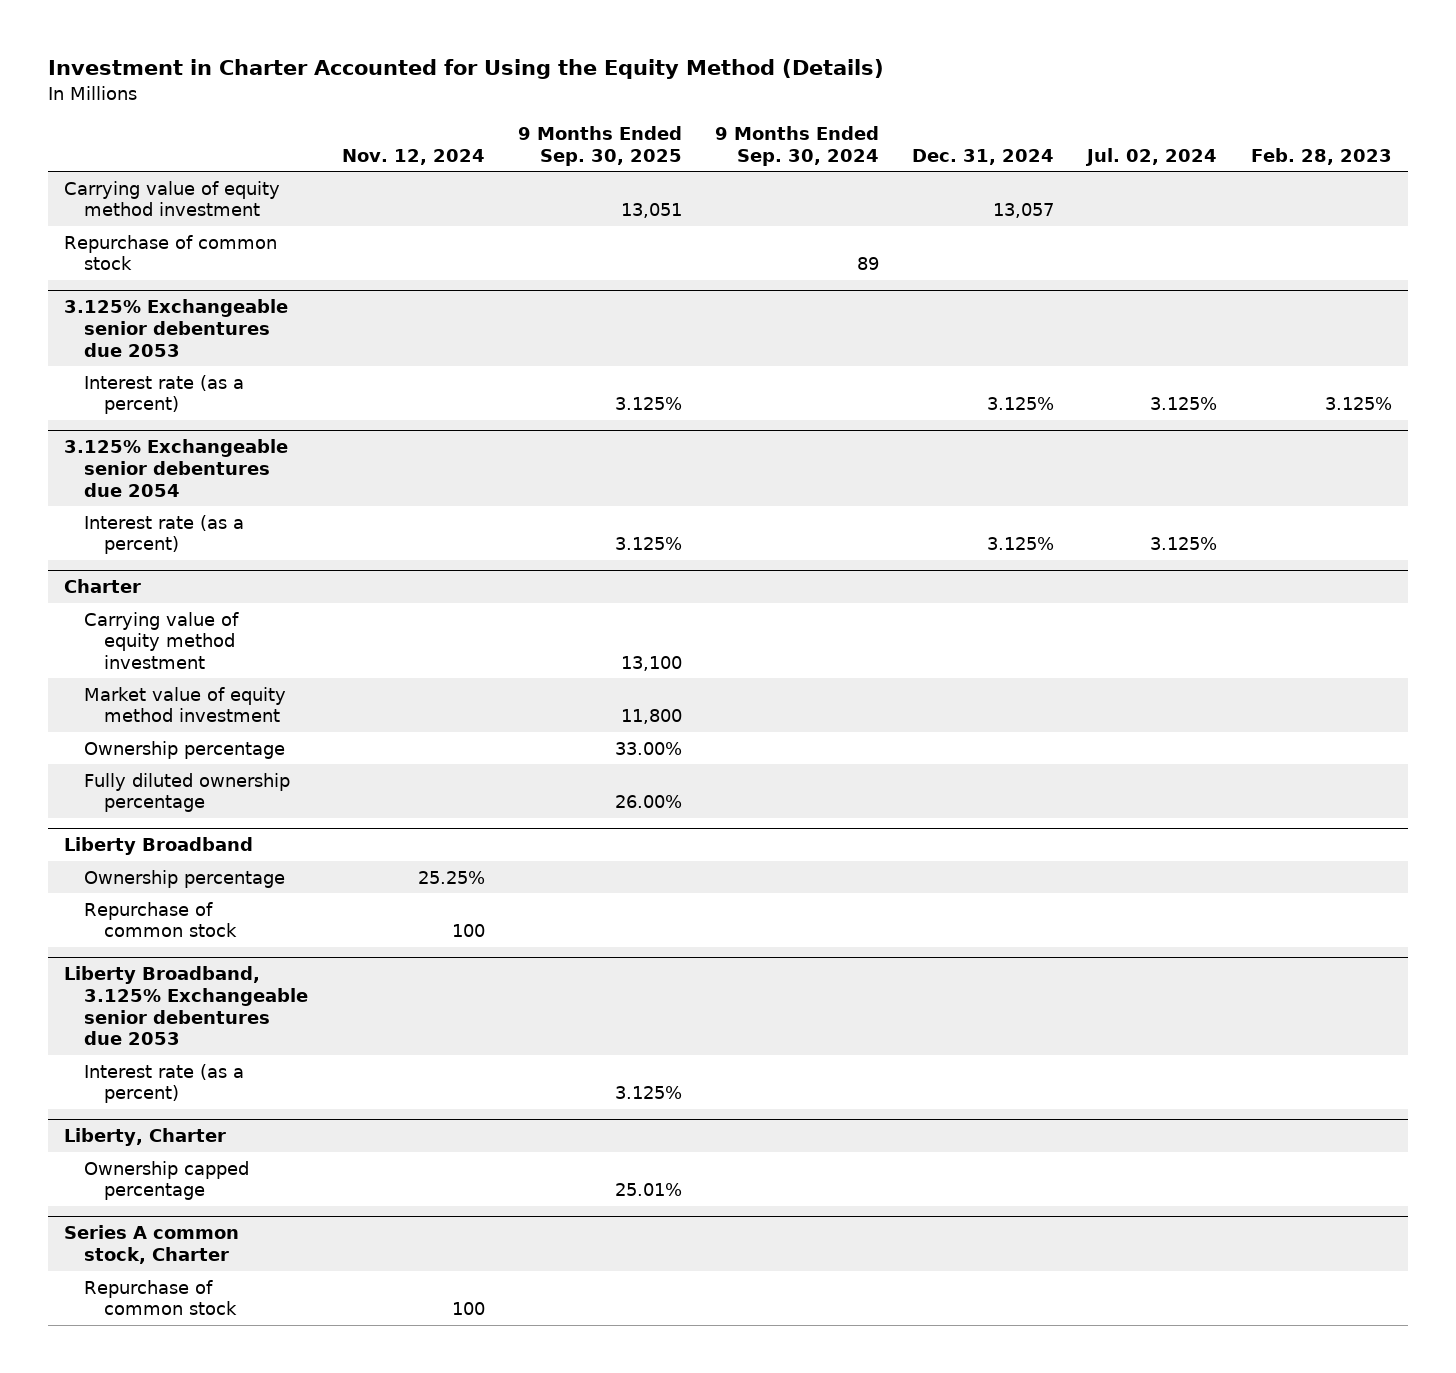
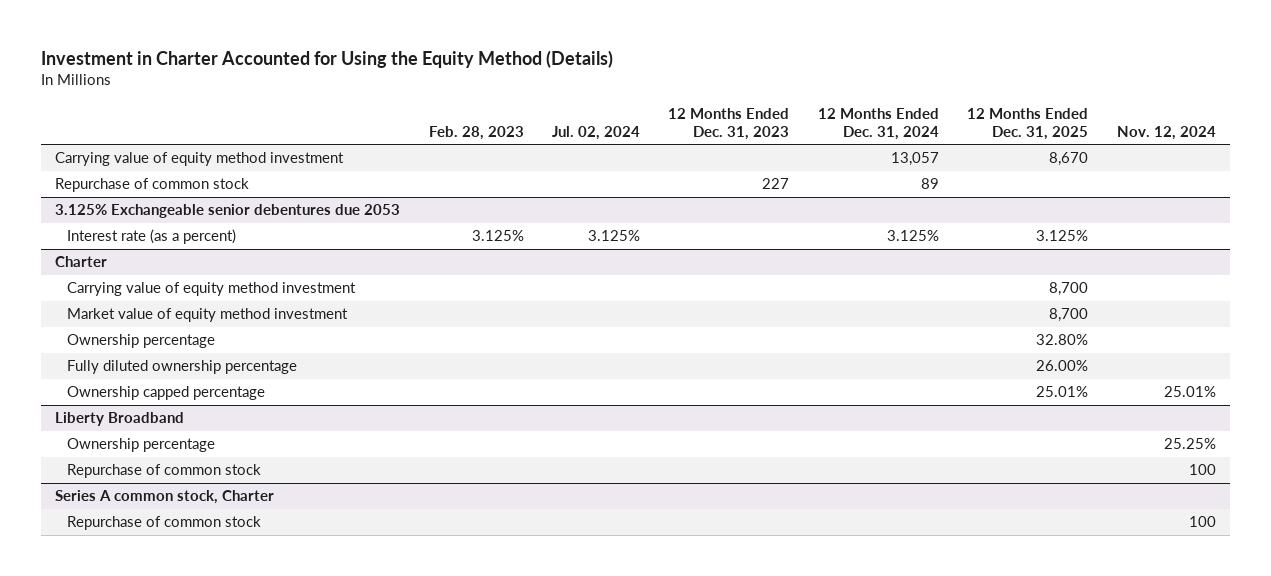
- | Nov. 12, 2024 | 9 Months Ended Sep. 30, 2025 | 9 Months Ended Sep. 30, 2024 | Dec. 31, 2024 | Jul. 02, 2024 | Feb. 28, 2023
+ | Feb. 28, 2023 | Jul. 02, 2024 | 12 Months Ended Dec. 31, 2023 | 12 Months Ended Dec. 31, 2024 | 12 Months Ended Dec. 31, 2025 | Nov. 12, 2024
- 3.125% Exchangeable senior debentures due 2054
- Interest rate (as a percent) | | 3.125% | | 3.125% | 3.125% |
@ Charter
+ Ownership capped percentage | | | | | 25.01% | 25.01%
- Liberty Broadband, 3.125% Exchangeable senior debentures due 2053
- Interest rate (as a percent) | | 3.125% | | | |
- Liberty, Charter
- Ownership capped percentage | | 25.01% | | | |

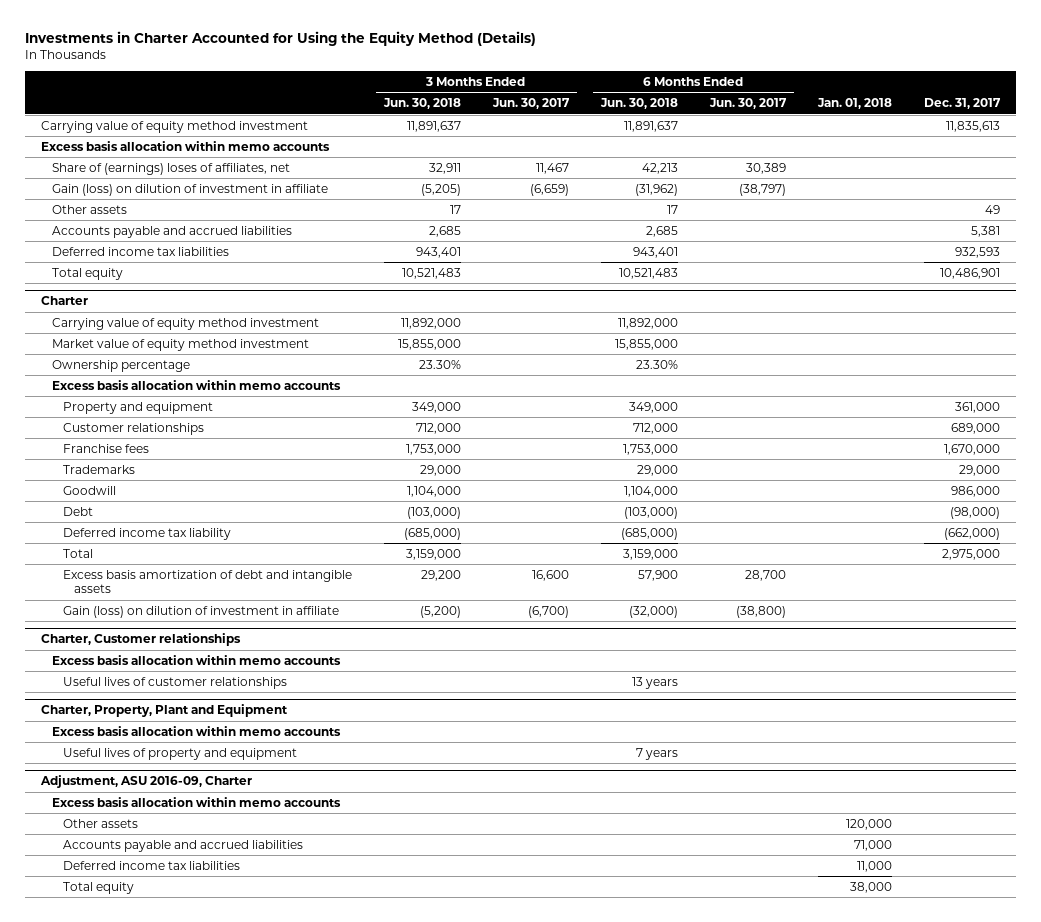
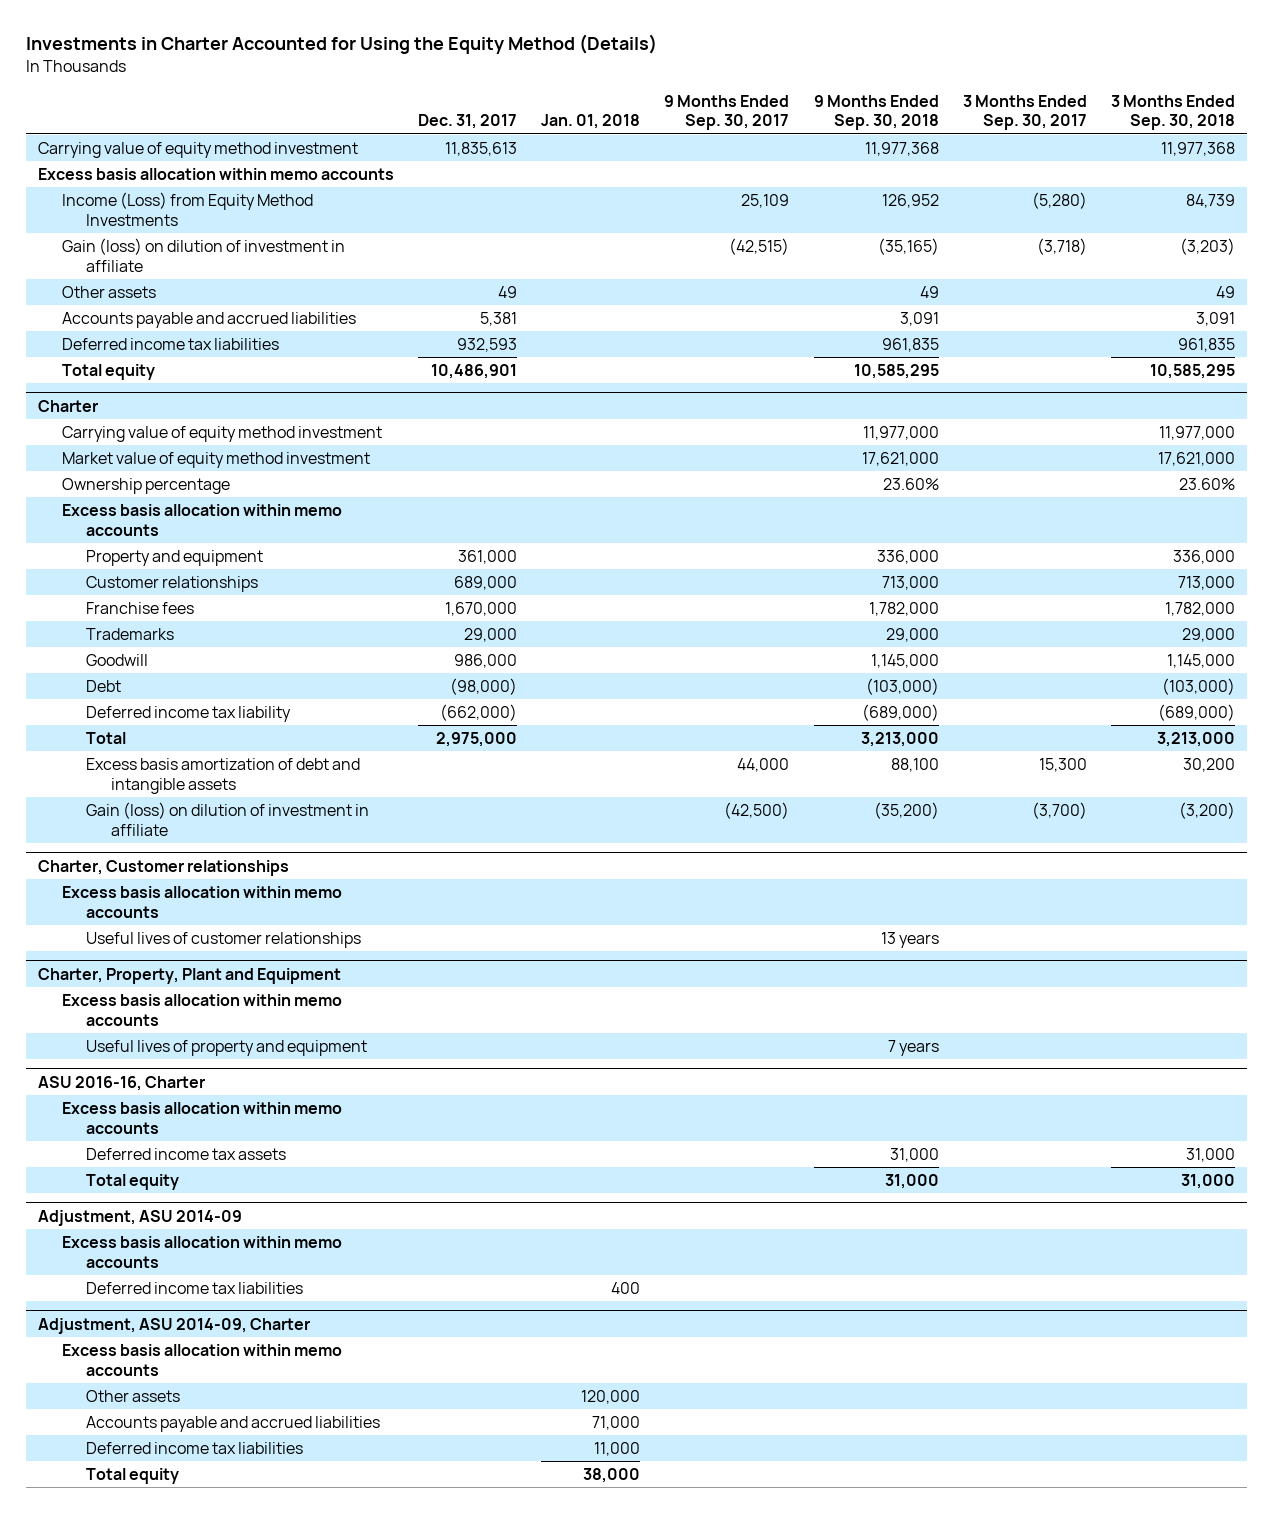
- | 3 Months Ended Jun. 30, 2018 | 3 Months Ended Jun. 30, 2017 | 6 Months Ended Jun. 30, 2018 | 6 Months Ended Jun. 30, 2017 | Jan. 01, 2018 | Dec. 31, 2017
+ | Dec. 31, 2017 | Jan. 01, 2018 | 9 Months Ended Sep. 30, 2017 | 9 Months Ended Sep. 30, 2018 | 3 Months Ended Sep. 30, 2017 | 3 Months Ended Sep. 30, 2018
- Share of (earnings) loses of affiliates, net | 32,911 | 11,467 | 42,213 | 30,389 | |
+ Income (Loss) from Equity Method Investments | | | 25,109 | 126,952 | (5,280) | 84,739
- Adjustment, ASU 2016-09, Charter
+ ASU 2016-16, Charter
+ Excess basis allocation within memo accounts
+ Deferred income tax assets | | | | 31,000 | | 31,000
+ Total equity | | | | 31,000 | | 31,000
+ Adjustment, ASU 2014-09
+ Excess basis allocation within memo accounts
+ Deferred income tax liabilities | | 400 | | | |
+ Adjustment, ASU 2014-09, Charter

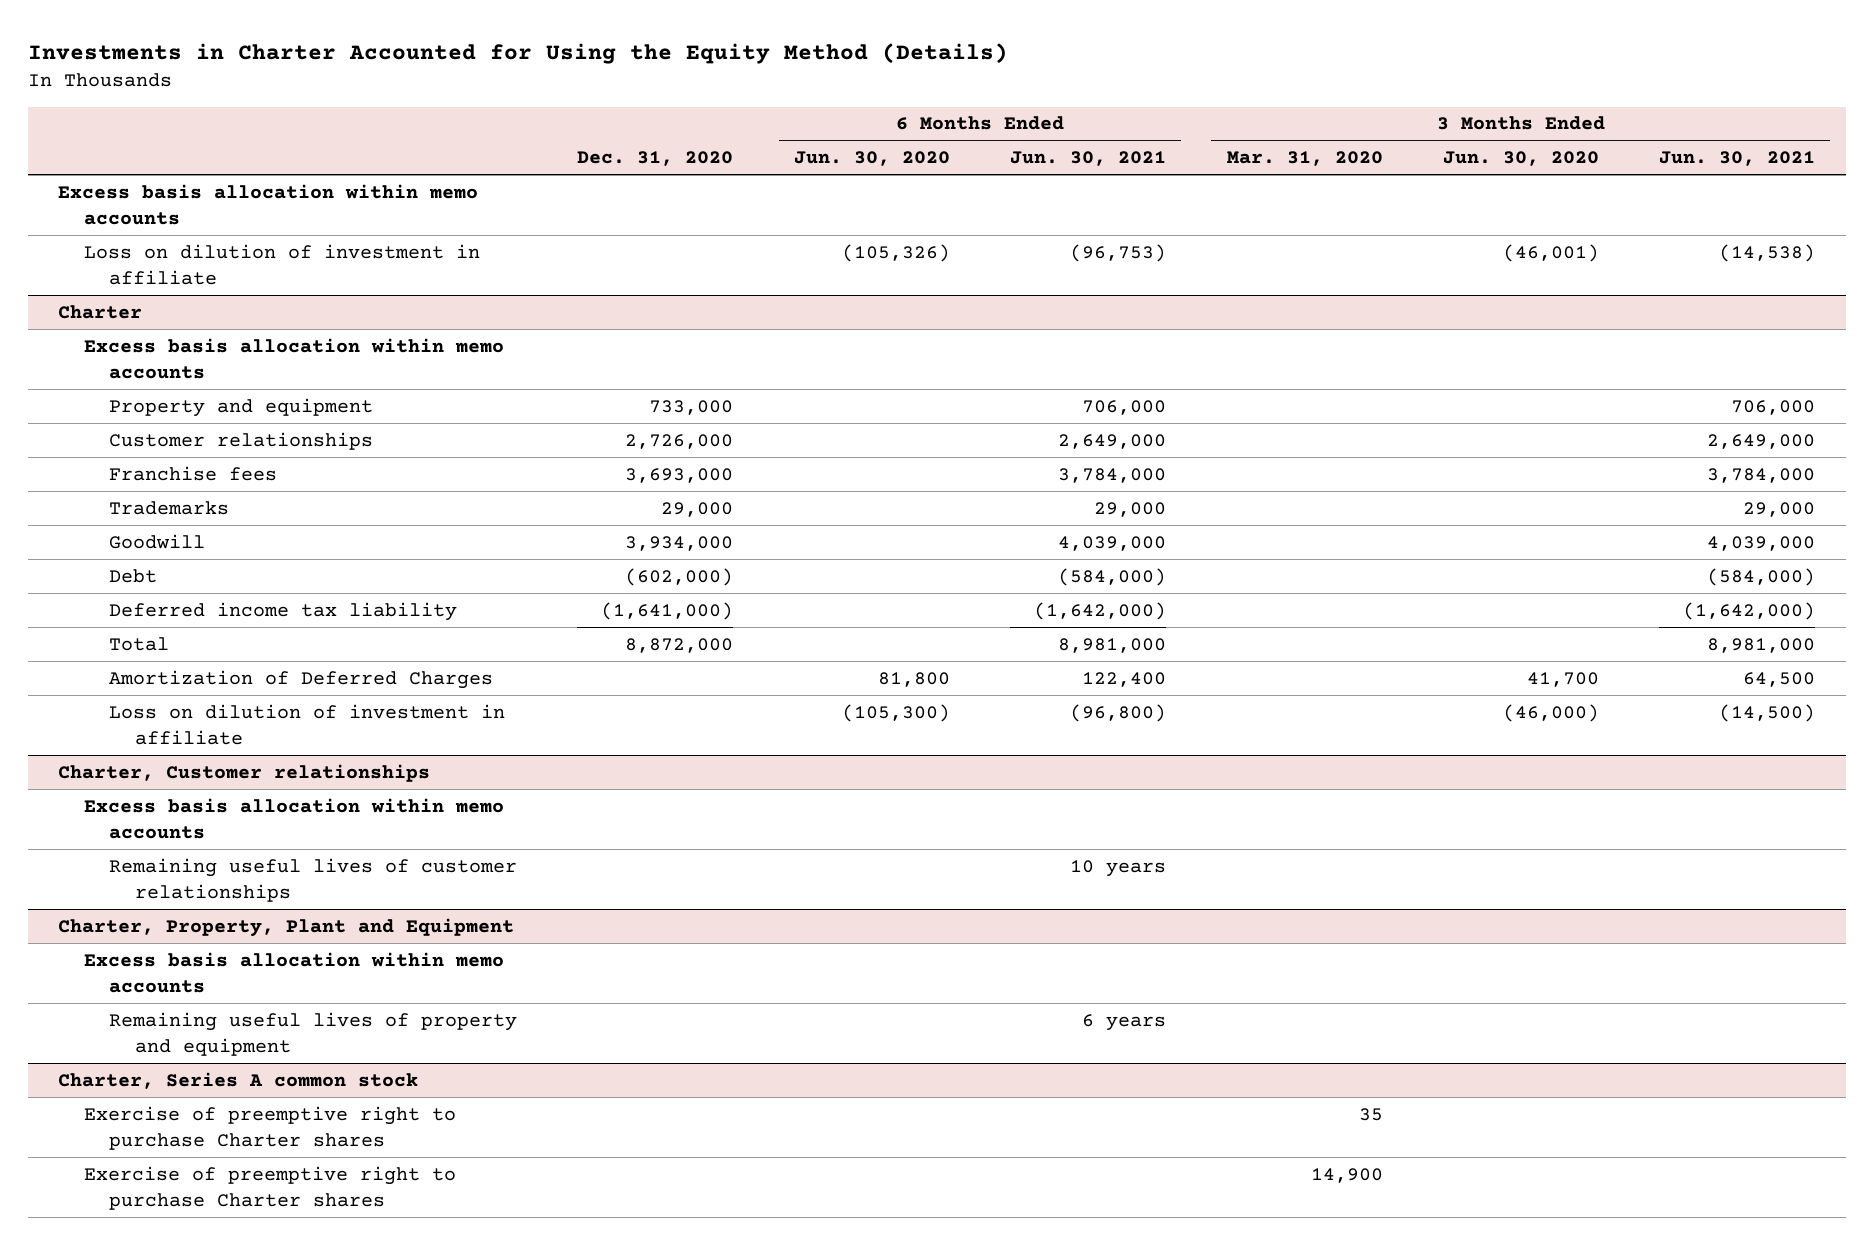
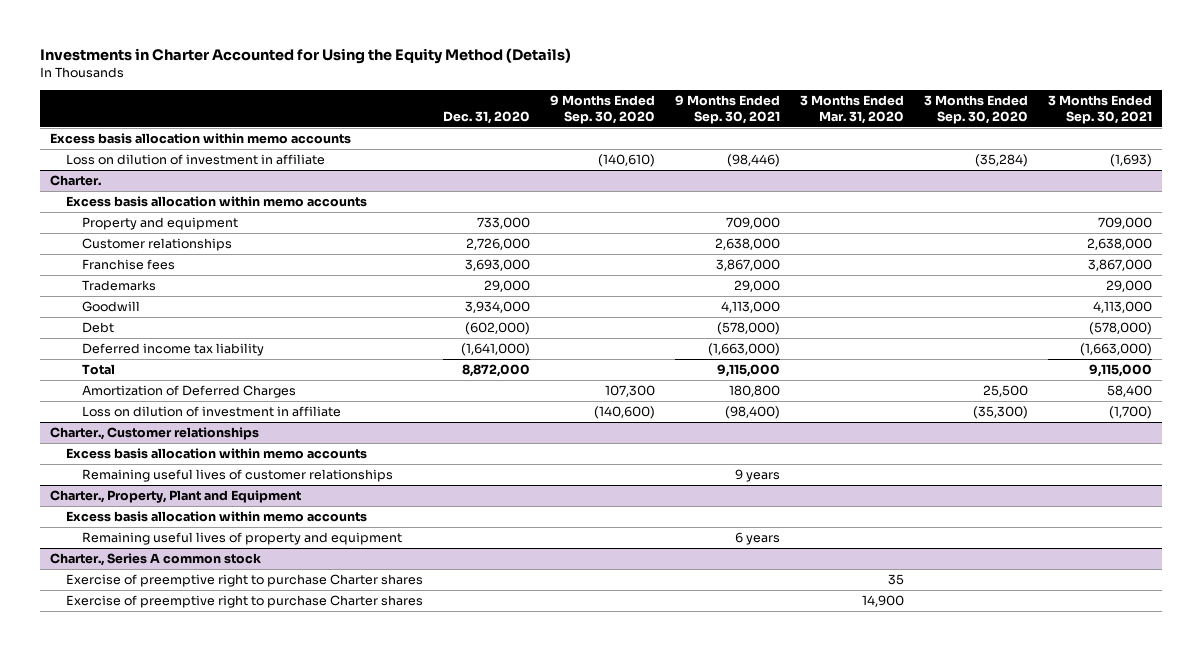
- | Dec. 31, 2020 | 6 Months Ended Jun. 30, 2020 | 6 Months Ended Jun. 30, 2021 | 3 Months Ended Mar. 31, 2020 | 3 Months Ended Jun. 30, 2020 | 3 Months Ended Jun. 30, 2021
+ | Dec. 31, 2020 | 9 Months Ended Sep. 30, 2020 | 9 Months Ended Sep. 30, 2021 | 3 Months Ended Mar. 31, 2020 | 3 Months Ended Sep. 30, 2020 | 3 Months Ended Sep. 30, 2021
- Charter
+ Charter.
- Charter, Customer relationships
+ Charter., Customer relationships
- Charter, Property, Plant and Equipment
+ Charter., Property, Plant and Equipment
- Charter, Series A common stock
+ Charter., Series A common stock

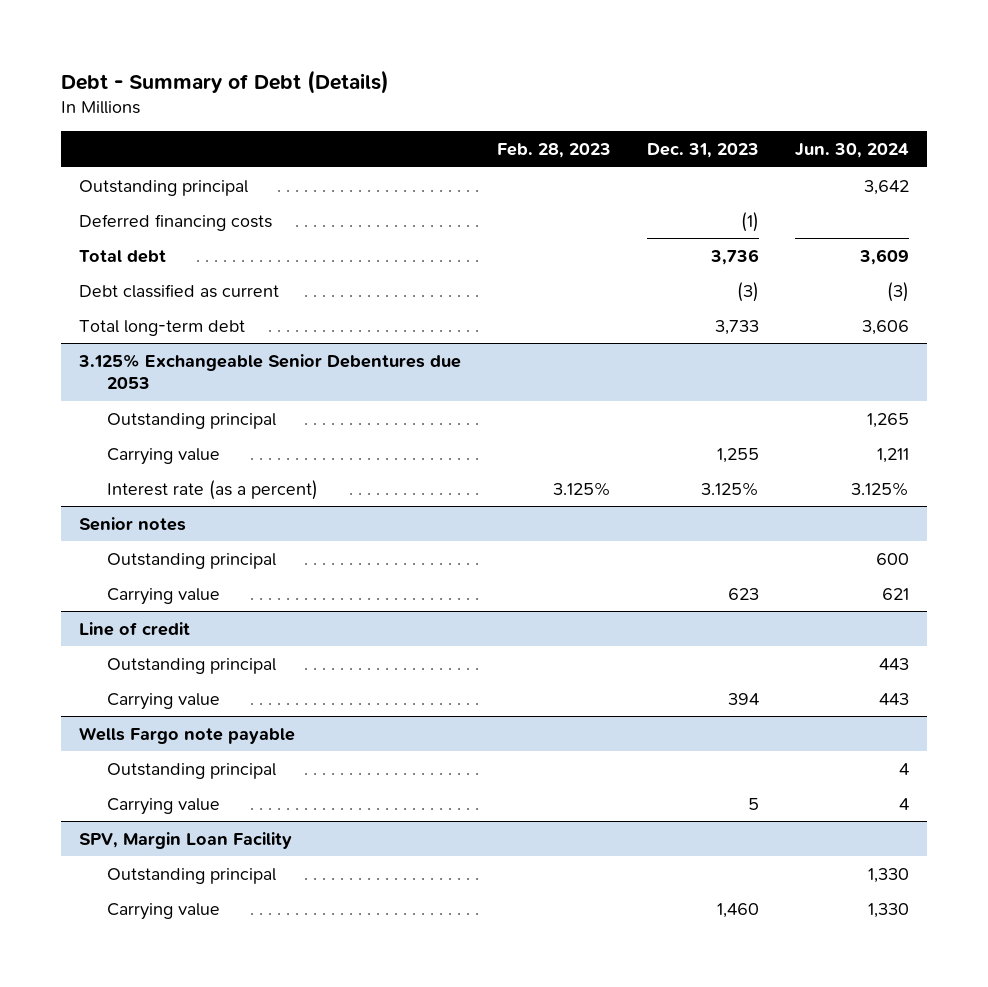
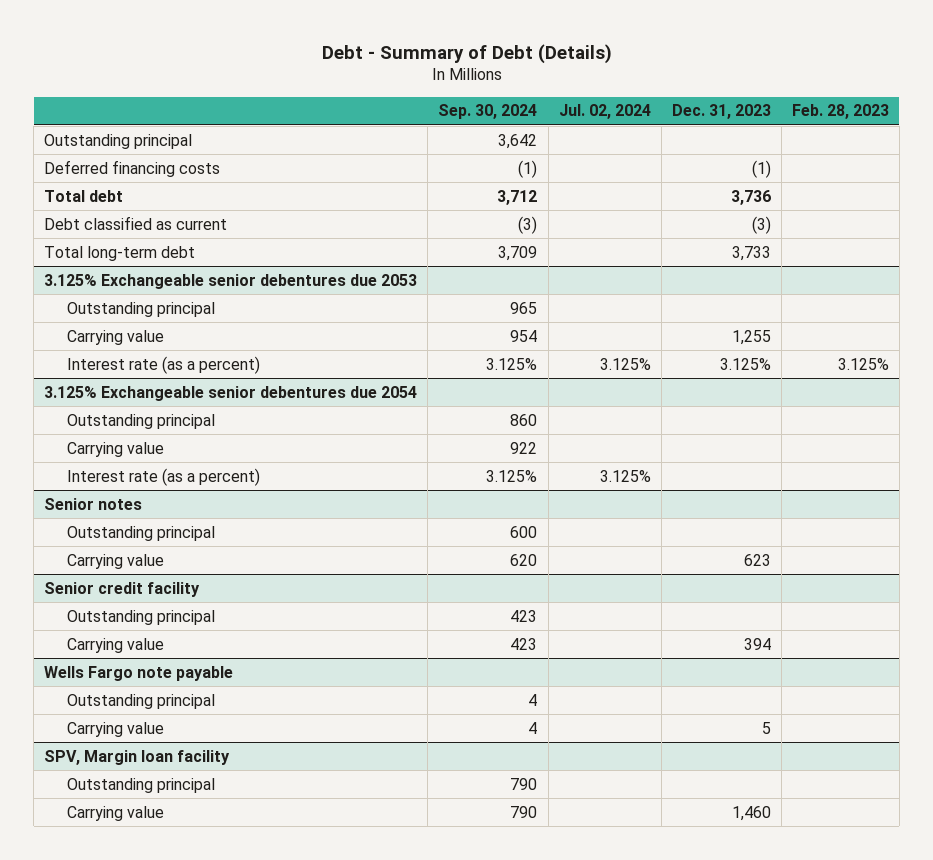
- | Feb. 28, 2023 | Dec. 31, 2023 | Jun. 30, 2024
+ | Sep. 30, 2024 | Jul. 02, 2024 | Dec. 31, 2023 | Feb. 28, 2023
- 3.125% Exchangeable Senior Debentures due 2053
+ 3.125% Exchangeable senior debentures due 2053
+ 3.125% Exchangeable senior debentures due 2054
+ Outstanding principal | 860 | | |
+ Carrying value | 922 | | |
+ Interest rate (as a percent) | 3.125% | 3.125% | |
- Line of credit
+ Senior credit facility
- SPV, Margin Loan Facility
+ SPV, Margin loan facility

